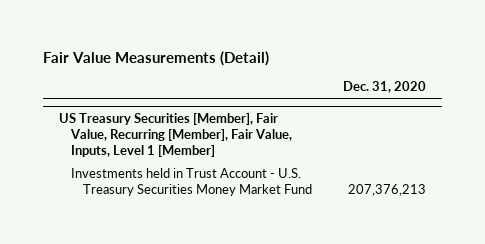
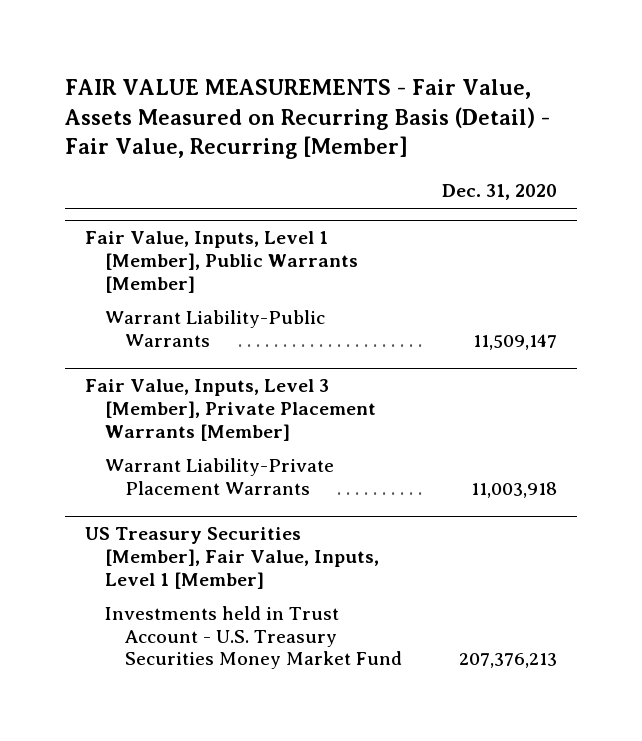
- Fair Value Measurements (Detail)
+ FAIR VALUE MEASUREMENTS - Fair Value, Assets Measured on Recurring Basis (Detail) - Fair Value, Recurring [Member]
- US Treasury Securities [Member], Fair Value, Recurring [Member], Fair Value, Inputs, Level 1 [Member]
+ Fair Value, Inputs, Level 1 [Member], Public Warrants [Member]
+ Warrant Liability-Public Warrants | 11,509,147
+ Fair Value, Inputs, Level 3 [Member], Private Placement Warrants [Member]
+ Warrant Liability-Private Placement Warrants | 11,003,918
+ US Treasury Securities [Member], Fair Value, Inputs, Level 1 [Member]

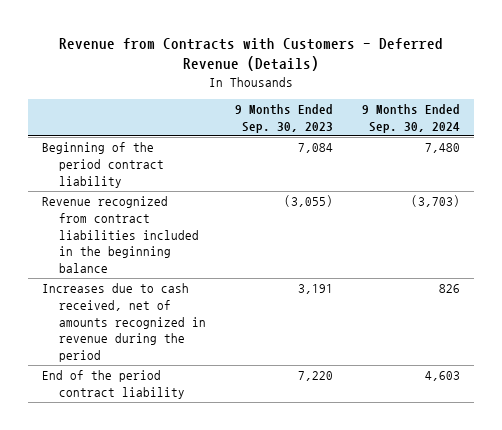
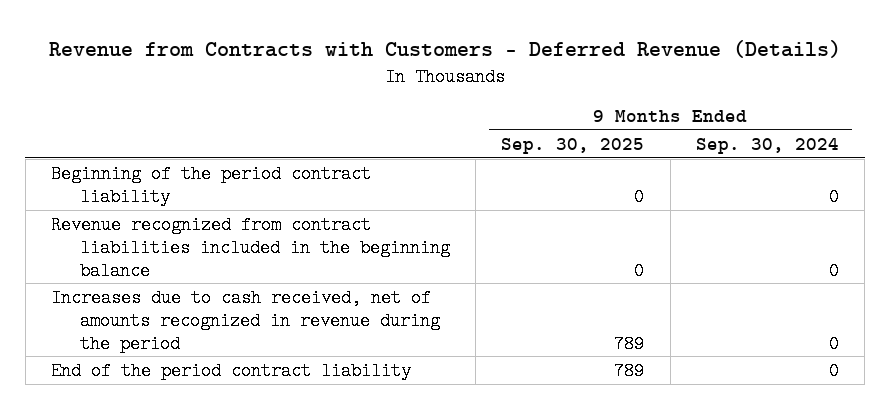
- | 9 Months Ended Sep. 30, 2023 | 9 Months Ended Sep. 30, 2024
+ | 9 Months Ended Sep. 30, 2025 | 9 Months Ended Sep. 30, 2024
- Beginning of the period contract liability | 7,084 | 7,480
- Revenue recognized from contract liabilities included in the beginning balance | (3,055) | (3,703)
- Increases due to cash received, net of amounts recognized in revenue during the period | 3,191 | 826
- End of the period contract liability | 7,220 | 4,603
+ Beginning of the period contract liability | 0 | 0
+ Revenue recognized from contract liabilities included in the beginning balance | 0 | 0
+ Increases due to cash received, net of amounts recognized in revenue during the period | 789 | 0
+ End of the period contract liability | 789 | 0

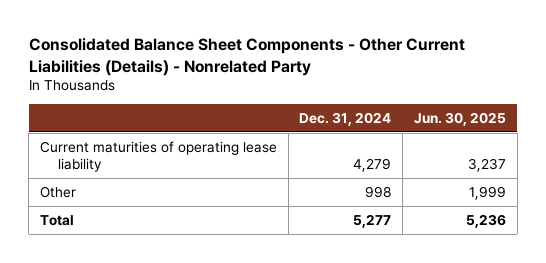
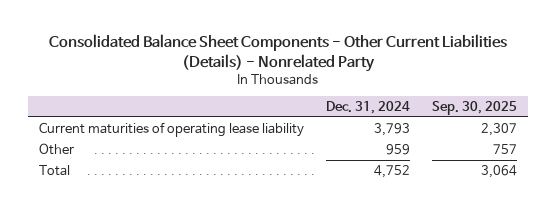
- | Dec. 31, 2024 | Jun. 30, 2025
+ | Dec. 31, 2024 | Sep. 30, 2025
- Current maturities of operating lease liability | 4,279 | 3,237
- Other | 998 | 1,999
- Total | 5,277 | 5,236
+ Current maturities of operating lease liability | 3,793 | 2,307
+ Other | 959 | 757
+ Total | 4,752 | 3,064

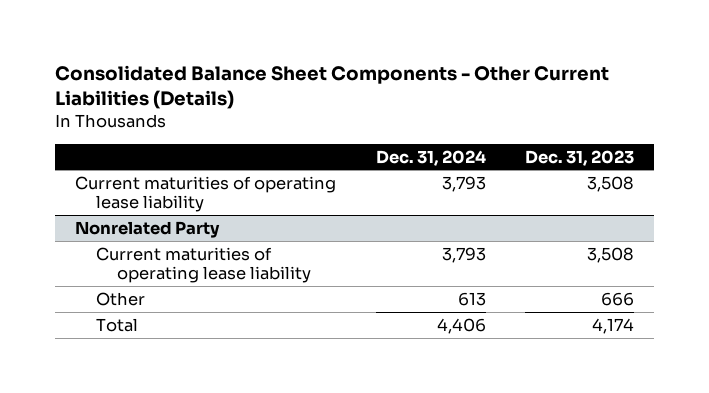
- Consolidated Balance Sheet Components - Other Current Liabilities (Details) - Nonrelated Party
+ Consolidated Balance Sheet Components - Other Current Liabilities (Details)
- | Dec. 31, 2024 | Sep. 30, 2025
+ | Dec. 31, 2024 | Dec. 31, 2023
- Other | 959 | 757
- Total | 4,752 | 3,064
+ Nonrelated Party
+ Current maturities of operating lease liability | 3,793 | 3,508
+ Other | 613 | 666
+ Total | 4,406 | 4,174

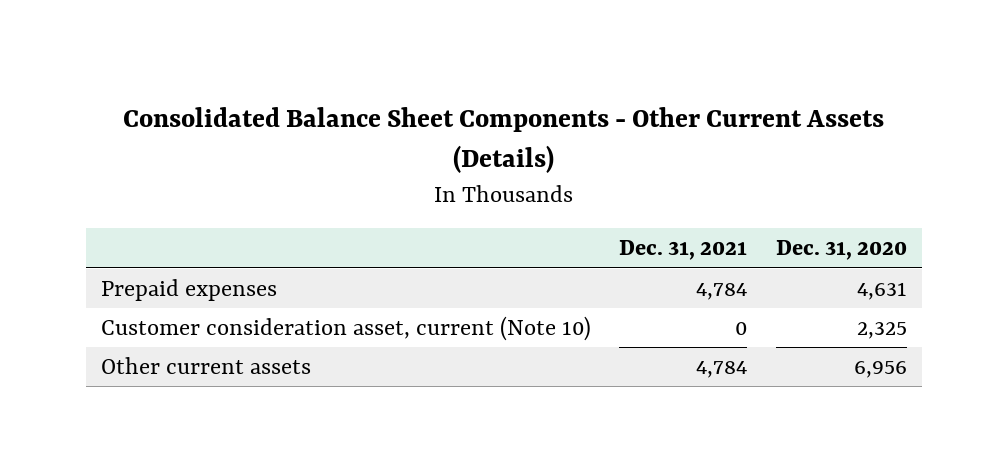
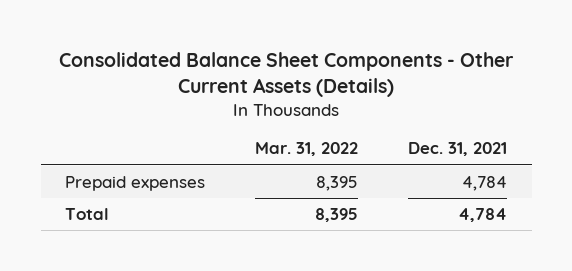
- | Dec. 31, 2021 | Dec. 31, 2020
+ | Mar. 31, 2022 | Dec. 31, 2021
- Customer consideration asset, current (Note 10) | 0 | 2,325
- Other current assets | 4,784 | 6,956
+ Total | 8,395 | 4,784

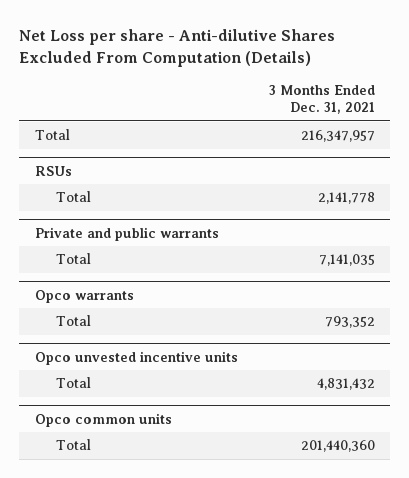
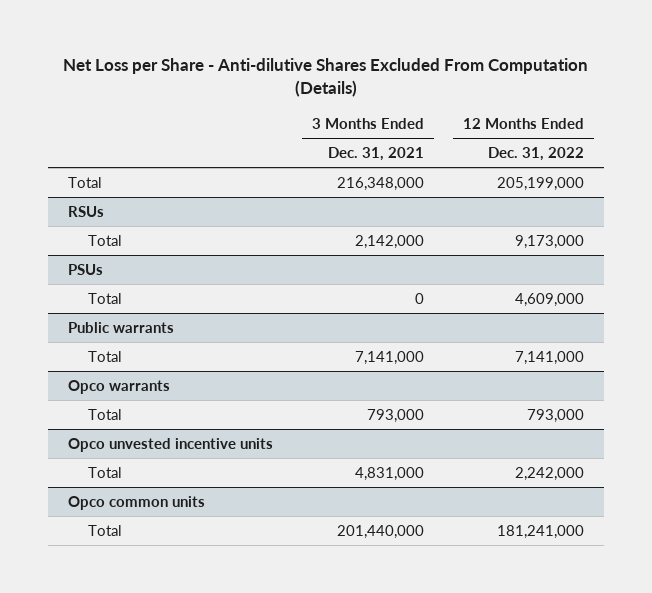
- Net Loss per share - Anti-dilutive Shares Excluded From Computation (Details)
+ Net Loss per Share - Anti-dilutive Shares Excluded From Computation (Details)
- | 3 Months Ended Dec. 31, 2021
+ | 3 Months Ended Dec. 31, 2021 | 12 Months Ended Dec. 31, 2022
- Total | 216,347,957
+ Total | 216,348,000 | 205,199,000
@ RSUs
- Total | 2,141,778
- Private and public warrants
- Total | 7,141,035
@ RSUs
+ Total | 2,142,000 | 9,173,000
+ PSUs
+ Total | 0 | 4,609,000
+ Public warrants
+ Total | 7,141,000 | 7,141,000
@ Opco warrants
- Total | 793,352
+ Total | 793,000 | 793,000
@ Opco unvested incentive units
- Total | 4,831,432
+ Total | 4,831,000 | 2,242,000
@ Opco common units
- Total | 201,440,360
+ Total | 201,440,000 | 181,241,000

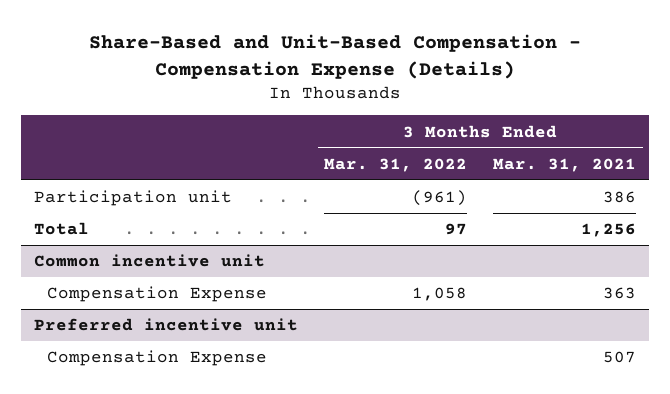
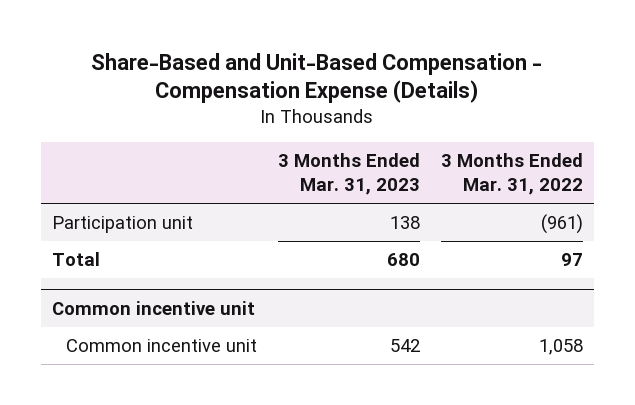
- | 3 Months Ended Mar. 31, 2022 | 3 Months Ended Mar. 31, 2021
+ | 3 Months Ended Mar. 31, 2023 | 3 Months Ended Mar. 31, 2022
@ Common incentive unit
- Compensation Expense | 1,058 | 363
- Preferred incentive unit
- Compensation Expense | | 507
@ Common incentive unit
+ Common incentive unit | 542 | 1,058

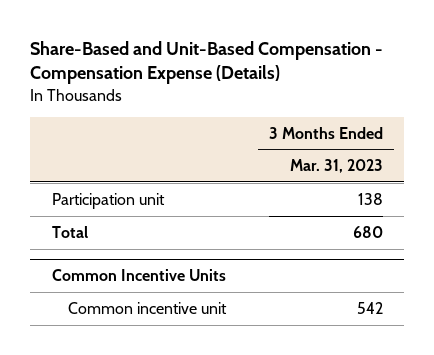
- | 3 Months Ended Mar. 31, 2023 | 3 Months Ended Mar. 31, 2022
+ | 3 Months Ended Mar. 31, 2023
- Common incentive unit
+ Common Incentive Units

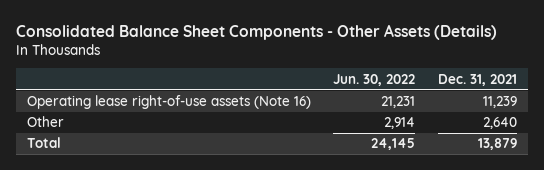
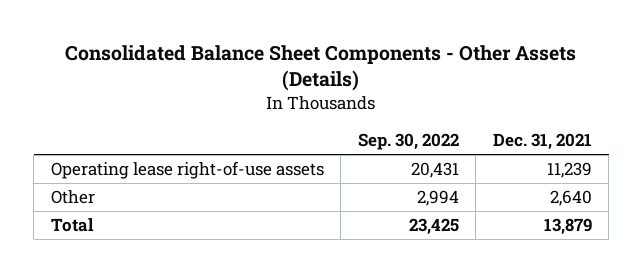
- | Jun. 30, 2022 | Dec. 31, 2021
+ | Sep. 30, 2022 | Dec. 31, 2021
- Operating lease right-of-use assets (Note 16) | 21,231 | 11,239
+ Operating lease right-of-use assets | 20,431 | 11,239

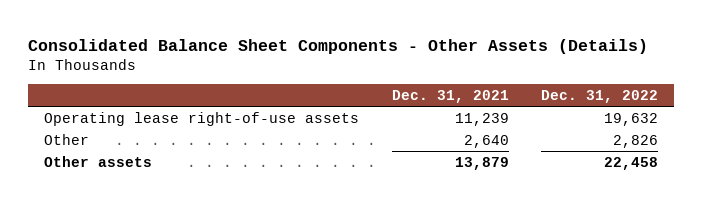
- | Sep. 30, 2022 | Dec. 31, 2021
+ | Dec. 31, 2021 | Dec. 31, 2022
- Total | 23,425 | 13,879
+ Other assets | 13,879 | 22,458

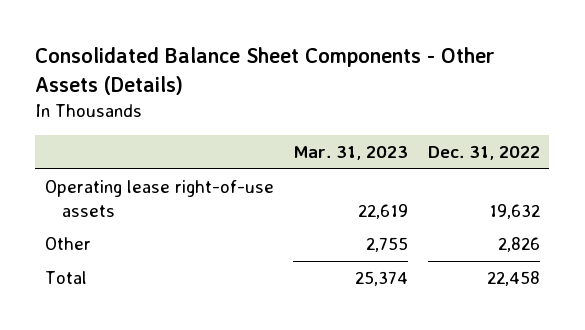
- | Dec. 31, 2021 | Dec. 31, 2022
+ | Mar. 31, 2023 | Dec. 31, 2022
- Other assets | 13,879 | 22,458
+ Total | 25,374 | 22,458

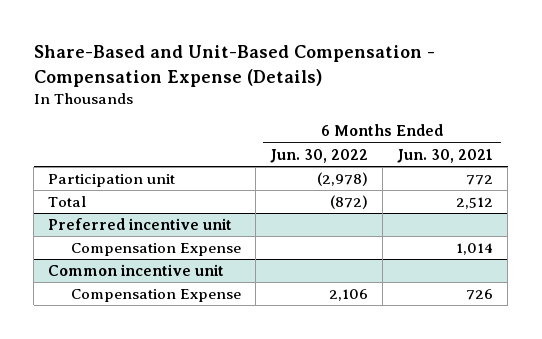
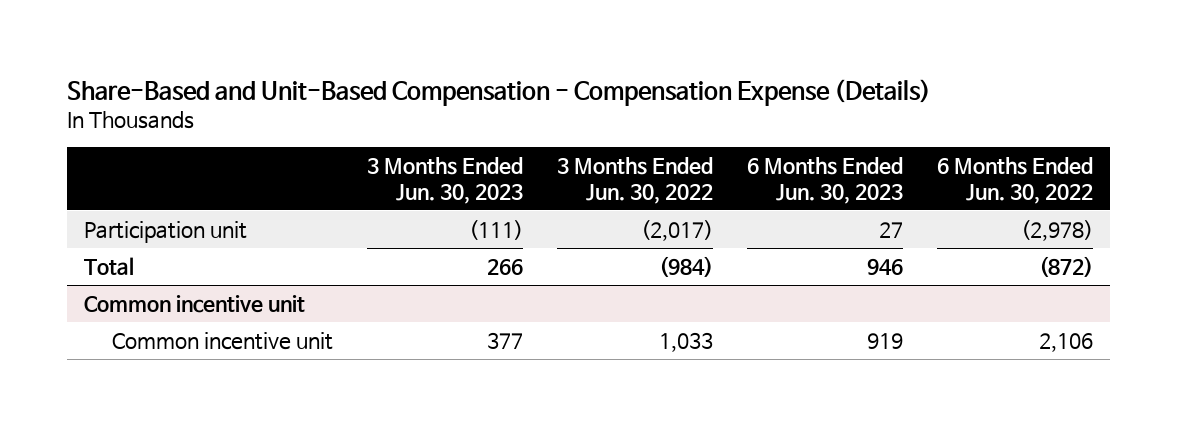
- | 6 Months Ended Jun. 30, 2022 | 6 Months Ended Jun. 30, 2021
+ | 3 Months Ended Jun. 30, 2023 | 3 Months Ended Jun. 30, 2022 | 6 Months Ended Jun. 30, 2023 | 6 Months Ended Jun. 30, 2022
- Preferred incentive unit
- Compensation Expense | | 1,014
@ Common incentive unit
- Compensation Expense | 2,106 | 726
+ Common incentive unit | 377 | 1,033 | 919 | 2,106

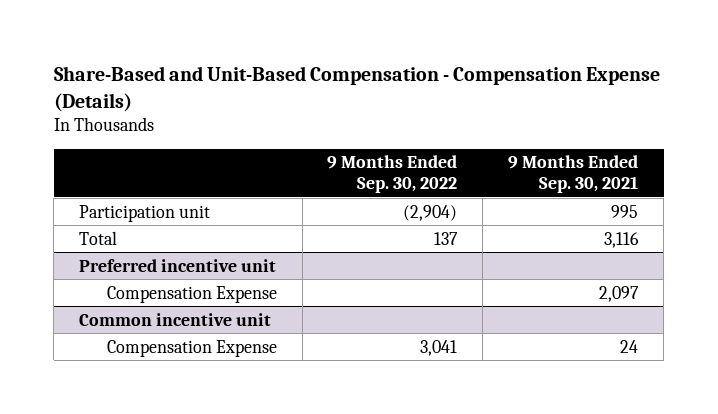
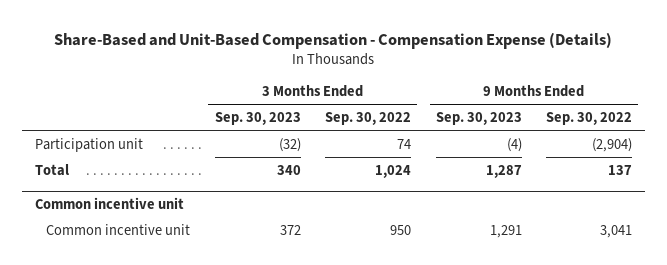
- | 9 Months Ended Sep. 30, 2022 | 9 Months Ended Sep. 30, 2021
+ | 3 Months Ended Sep. 30, 2023 | 3 Months Ended Sep. 30, 2022 | 9 Months Ended Sep. 30, 2023 | 9 Months Ended Sep. 30, 2022
- Preferred incentive unit
- Compensation Expense | | 2,097
@ Common incentive unit
- Compensation Expense | 3,041 | 24
+ Common incentive unit | 372 | 950 | 1,291 | 3,041

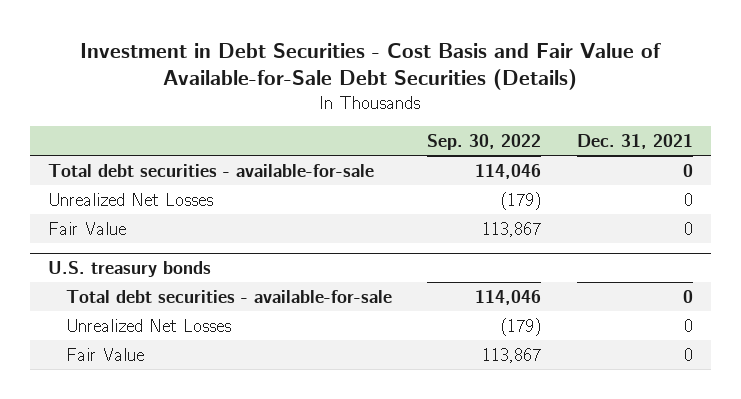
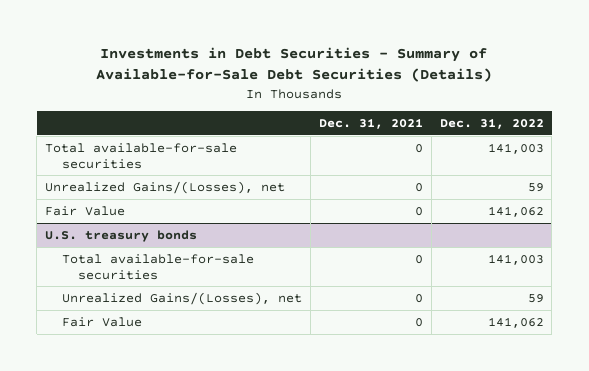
- Investment in Debt Securities - Cost Basis and Fair Value of Available-for-Sale Debt Securities (Details)
+ Investments in Debt Securities - Summary of Available-for-Sale Debt Securities (Details)
- | Sep. 30, 2022 | Dec. 31, 2021
+ | Dec. 31, 2021 | Dec. 31, 2022
- Total debt securities - available-for-sale | 114,046 | 0
- Unrealized Net Losses | (179) | 0
+ Total available-for-sale securities | 0 | 141,003
+ Unrealized Gains/(Losses), net | 0 | 59
@ U.S. treasury bonds
- Total debt securities - available-for-sale | 114,046 | 0
- Unrealized Net Losses | (179) | 0
+ Total available-for-sale securities | 0 | 141,003
+ Unrealized Gains/(Losses), net | 0 | 59

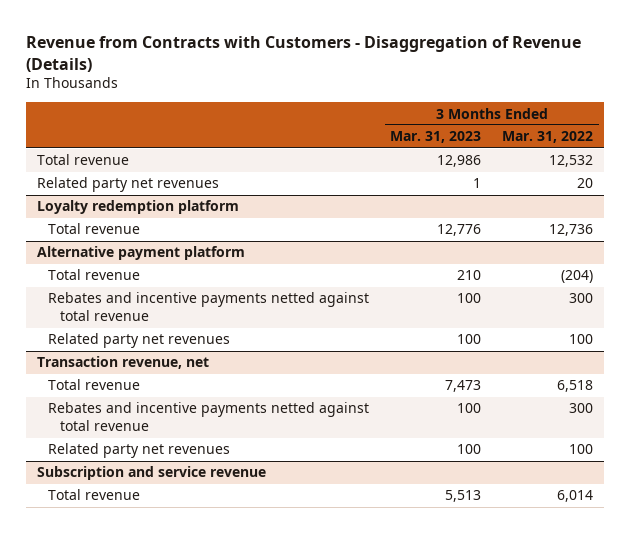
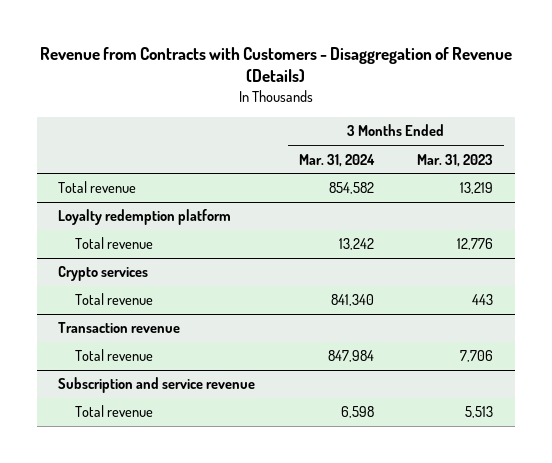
- | 3 Months Ended Mar. 31, 2023 | 3 Months Ended Mar. 31, 2022
+ | 3 Months Ended Mar. 31, 2024 | 3 Months Ended Mar. 31, 2023
- Total revenue | 12,986 | 12,532
- Related party net revenues | 1 | 20
+ Total revenue | 854,582 | 13,219
- Alternative payment platform
- Total revenue | 210 | (204)
- Rebates and incentive payments netted against total revenue | 100 | 300
- Related party net revenues | 100 | 100
- Transaction revenue, net
- Total revenue | 7,473 | 6,518
- Rebates and incentive payments netted against total revenue | 100 | 300
- Related party net revenues | 100 | 100
+ Crypto services
+ Total revenue | 841,340 | 443
+ Transaction revenue
+ Total revenue | 847,984 | 7,706

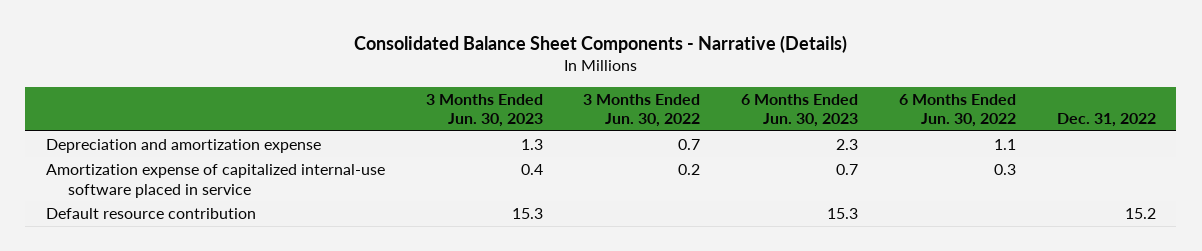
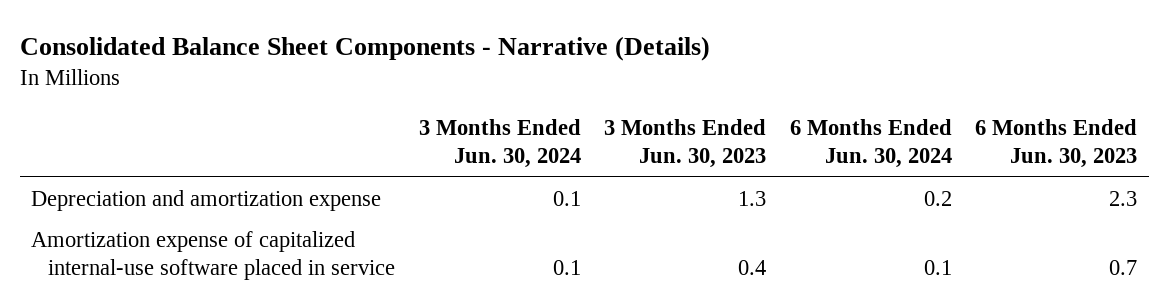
- | 3 Months Ended Jun. 30, 2023 | 3 Months Ended Jun. 30, 2022 | 6 Months Ended Jun. 30, 2023 | 6 Months Ended Jun. 30, 2022 | Dec. 31, 2022
+ | 3 Months Ended Jun. 30, 2024 | 3 Months Ended Jun. 30, 2023 | 6 Months Ended Jun. 30, 2024 | 6 Months Ended Jun. 30, 2023
- Default resource contribution | 15.3 | | 15.3 | | 15.2

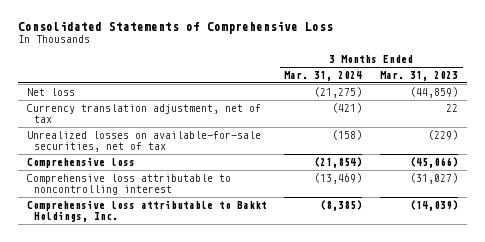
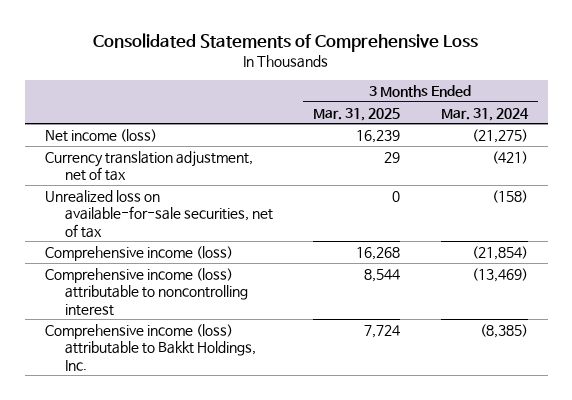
- | 3 Months Ended Mar. 31, 2024 | 3 Months Ended Mar. 31, 2023
+ | 3 Months Ended Mar. 31, 2025 | 3 Months Ended Mar. 31, 2024
- Net loss | (21,275) | (44,859)
+ Net income (loss) | 16,239 | (21,275)
- Unrealized losses on available-for-sale securities, net of tax | (158) | (229)
- Comprehensive loss | (21,854) | (45,066)
- Comprehensive loss attributable to noncontrolling interest | (13,469) | (31,027)
- Comprehensive loss attributable to Bakkt Holdings, Inc. | (8,385) | (14,039)
+ Unrealized loss on available-for-sale securities, net of tax | 0 | (158)
+ Comprehensive income (loss) | 16,268 | (21,854)
+ Comprehensive income (loss) attributable to noncontrolling interest | 8,544 | (13,469)
+ Comprehensive income (loss) attributable to Bakkt Holdings, Inc. | 7,724 | (8,385)

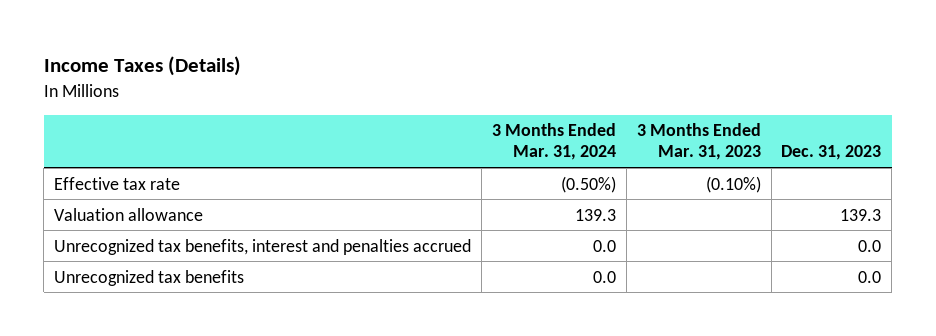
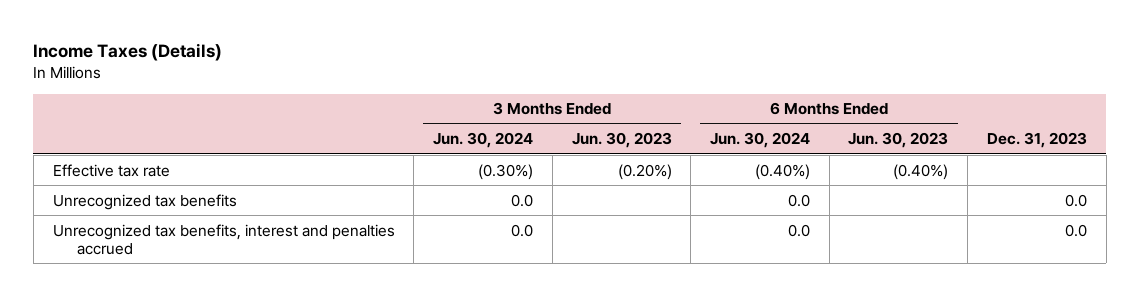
- | 3 Months Ended Mar. 31, 2024 | 3 Months Ended Mar. 31, 2023 | Dec. 31, 2023
+ | 3 Months Ended Jun. 30, 2024 | 3 Months Ended Jun. 30, 2023 | 6 Months Ended Jun. 30, 2024 | 6 Months Ended Jun. 30, 2023 | Dec. 31, 2023
- Valuation allowance | 139.3 | | 139.3
moved down: Unrecognized tax benefits, interest and penalties accrued | 0.0 | | 0.0 | | 0.0

